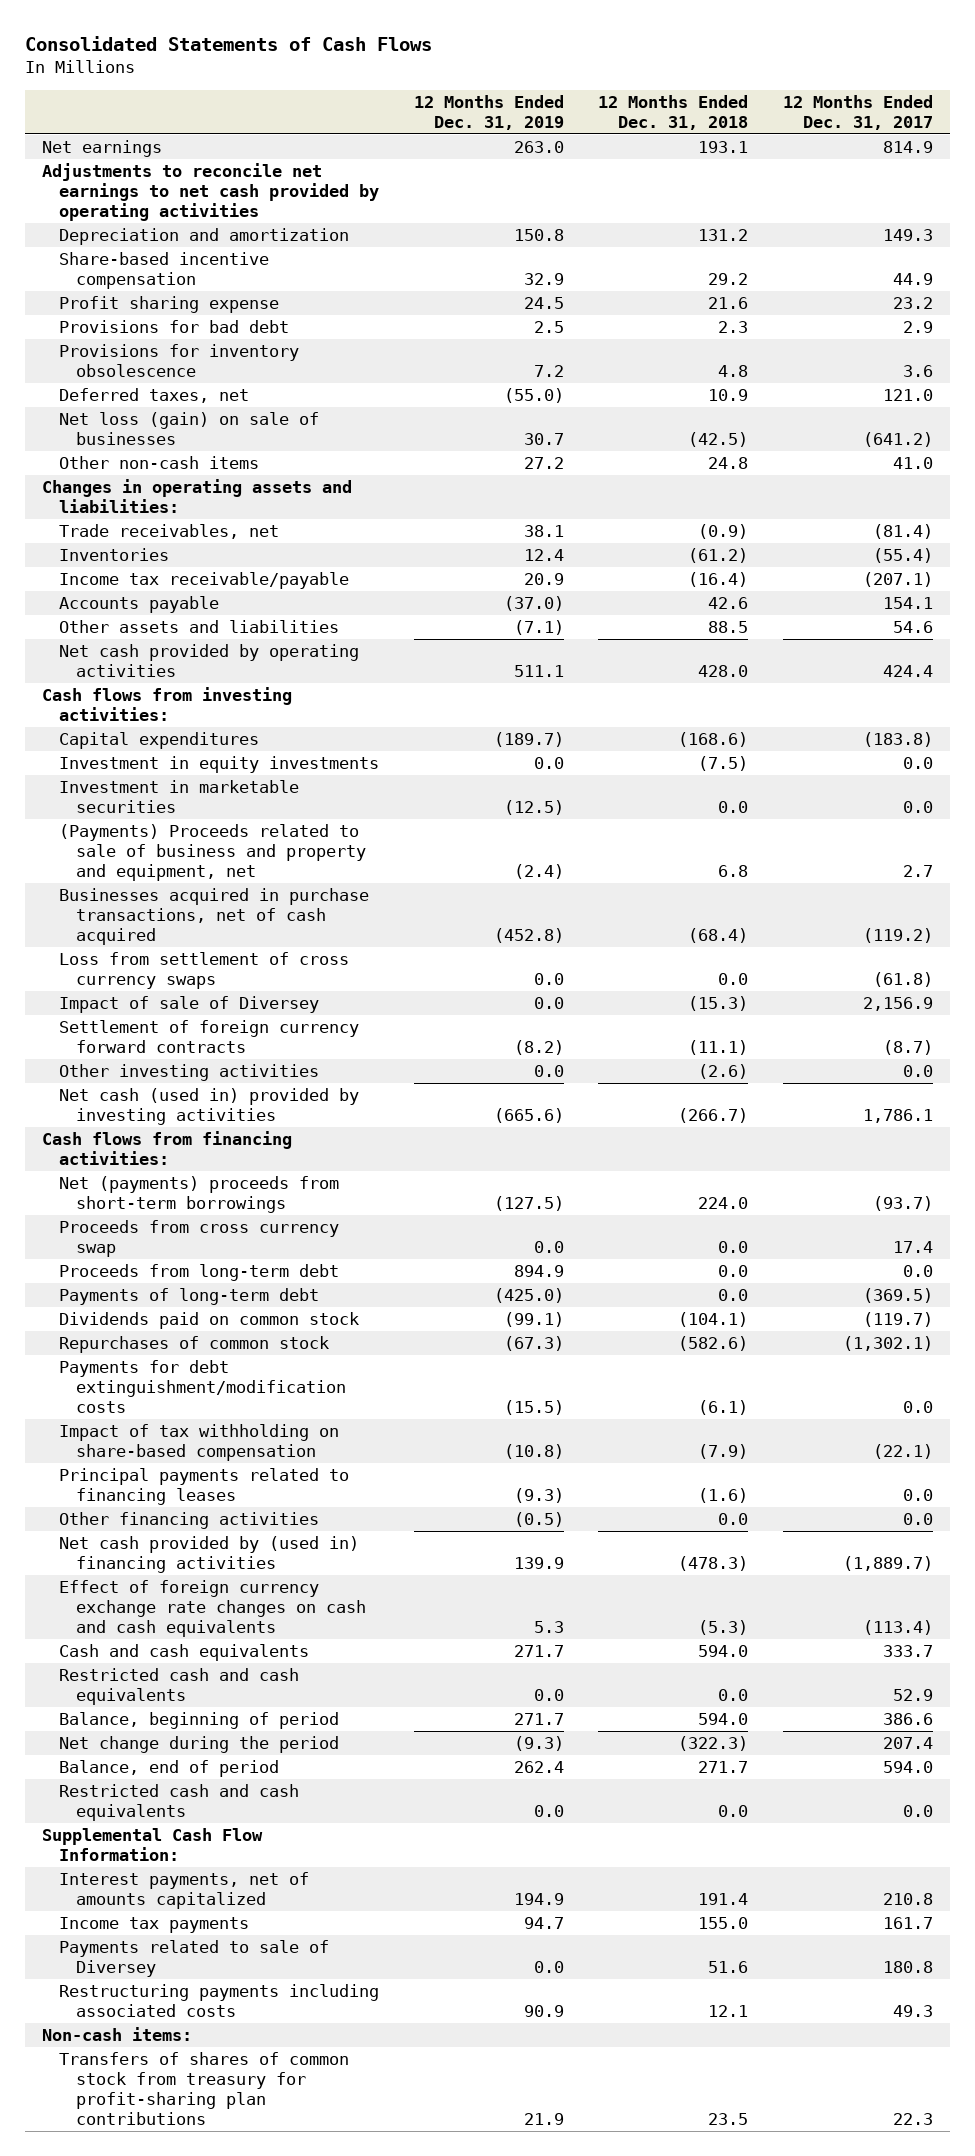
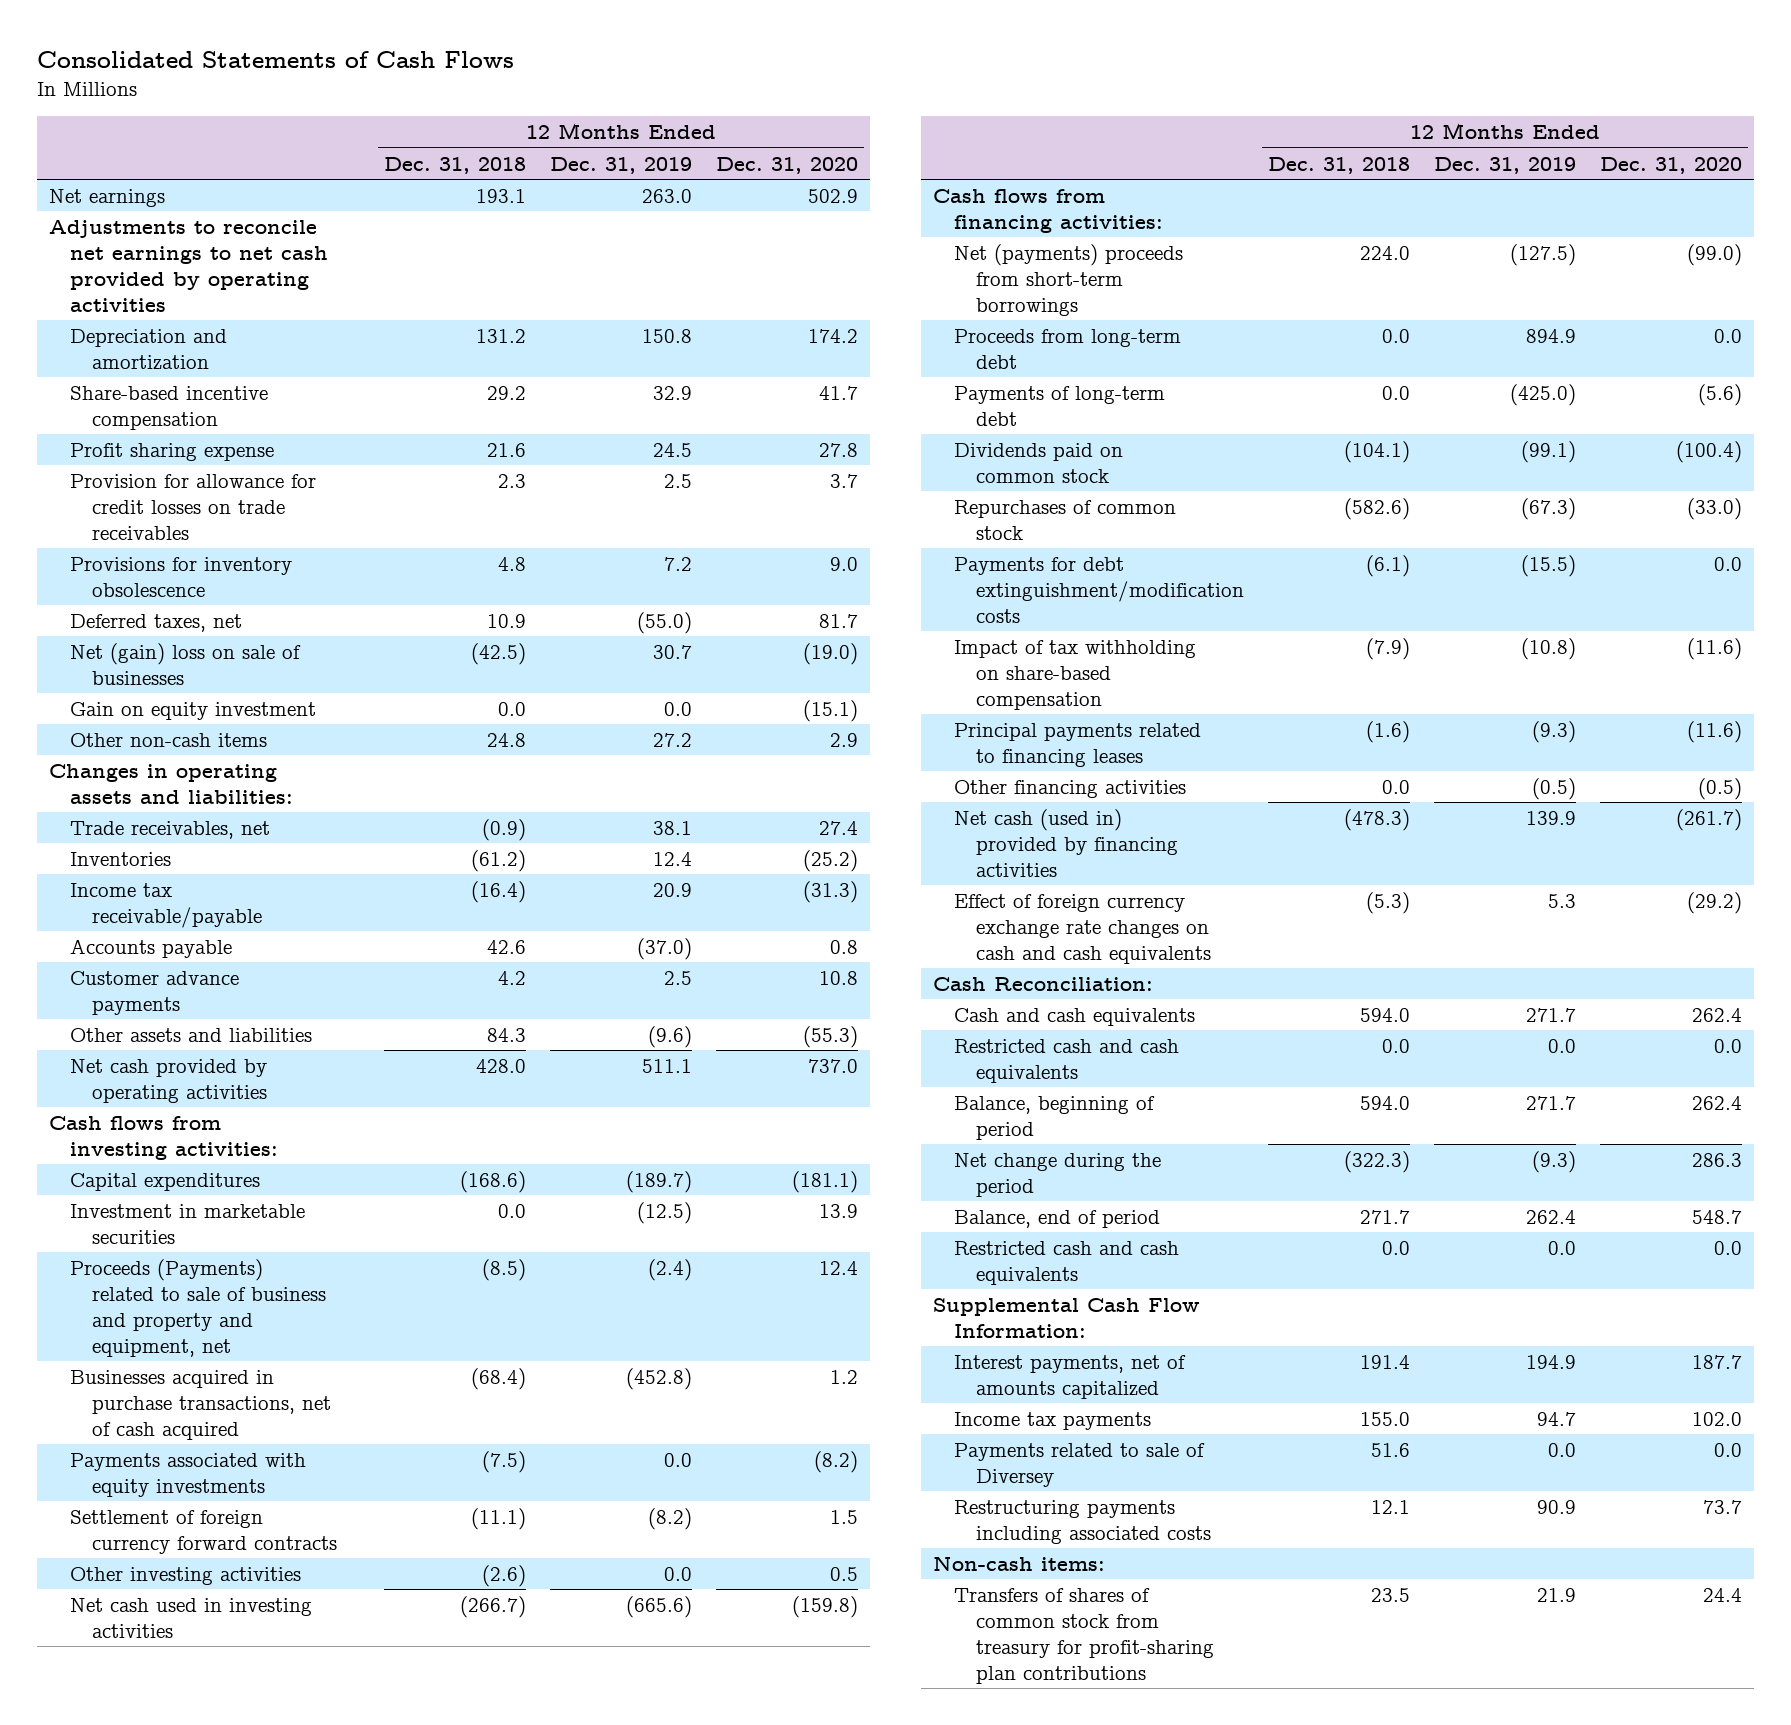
- | 12 Months Ended Dec. 31, 2019 | 12 Months Ended Dec. 31, 2018 | 12 Months Ended Dec. 31, 2017
+ | 12 Months Ended Dec. 31, 2018 | 12 Months Ended Dec. 31, 2019 | 12 Months Ended Dec. 31, 2020
- Provisions for bad debt | 2.5 | 2.3 | 2.9
+ Provision for allowance for credit losses on trade receivables | 2.3 | 2.5 | 3.7
- Net loss (gain) on sale of businesses | 30.7 | (42.5) | (641.2)
+ Net (gain) loss on sale of businesses | (42.5) | 30.7 | (19.0)
+ Gain on equity investment | 0.0 | 0.0 | (15.1)
- Other assets and liabilities | (7.1) | 88.5 | 54.6
+ Customer advance payments | 4.2 | 2.5 | 10.8
+ Other assets and liabilities | 84.3 | (9.6) | (55.3)
- Investment in equity investments | 0.0 | (7.5) | 0.0
- (Payments) Proceeds related to sale of business and property and equipment, net | (2.4) | 6.8 | 2.7
+ Proceeds (Payments) related to sale of business and property and equipment, net | (8.5) | (2.4) | 12.4
- Loss from settlement of cross currency swaps | 0.0 | 0.0 | (61.8)
- Impact of sale of Diversey | 0.0 | (15.3) | 2,156.9
+ Payments associated with equity investments | (7.5) | 0.0 | (8.2)
- Net cash (used in) provided by investing activities | (665.6) | (266.7) | 1,786.1
+ Net cash used in investing activities | (266.7) | (665.6) | (159.8)
- Proceeds from cross currency swap | 0.0 | 0.0 | 17.4
- Net cash provided by (used in) financing activities | 139.9 | (478.3) | (1,889.7)
+ Net cash (used in) provided by financing activities | (478.3) | 139.9 | (261.7)
+ Cash Reconciliation:

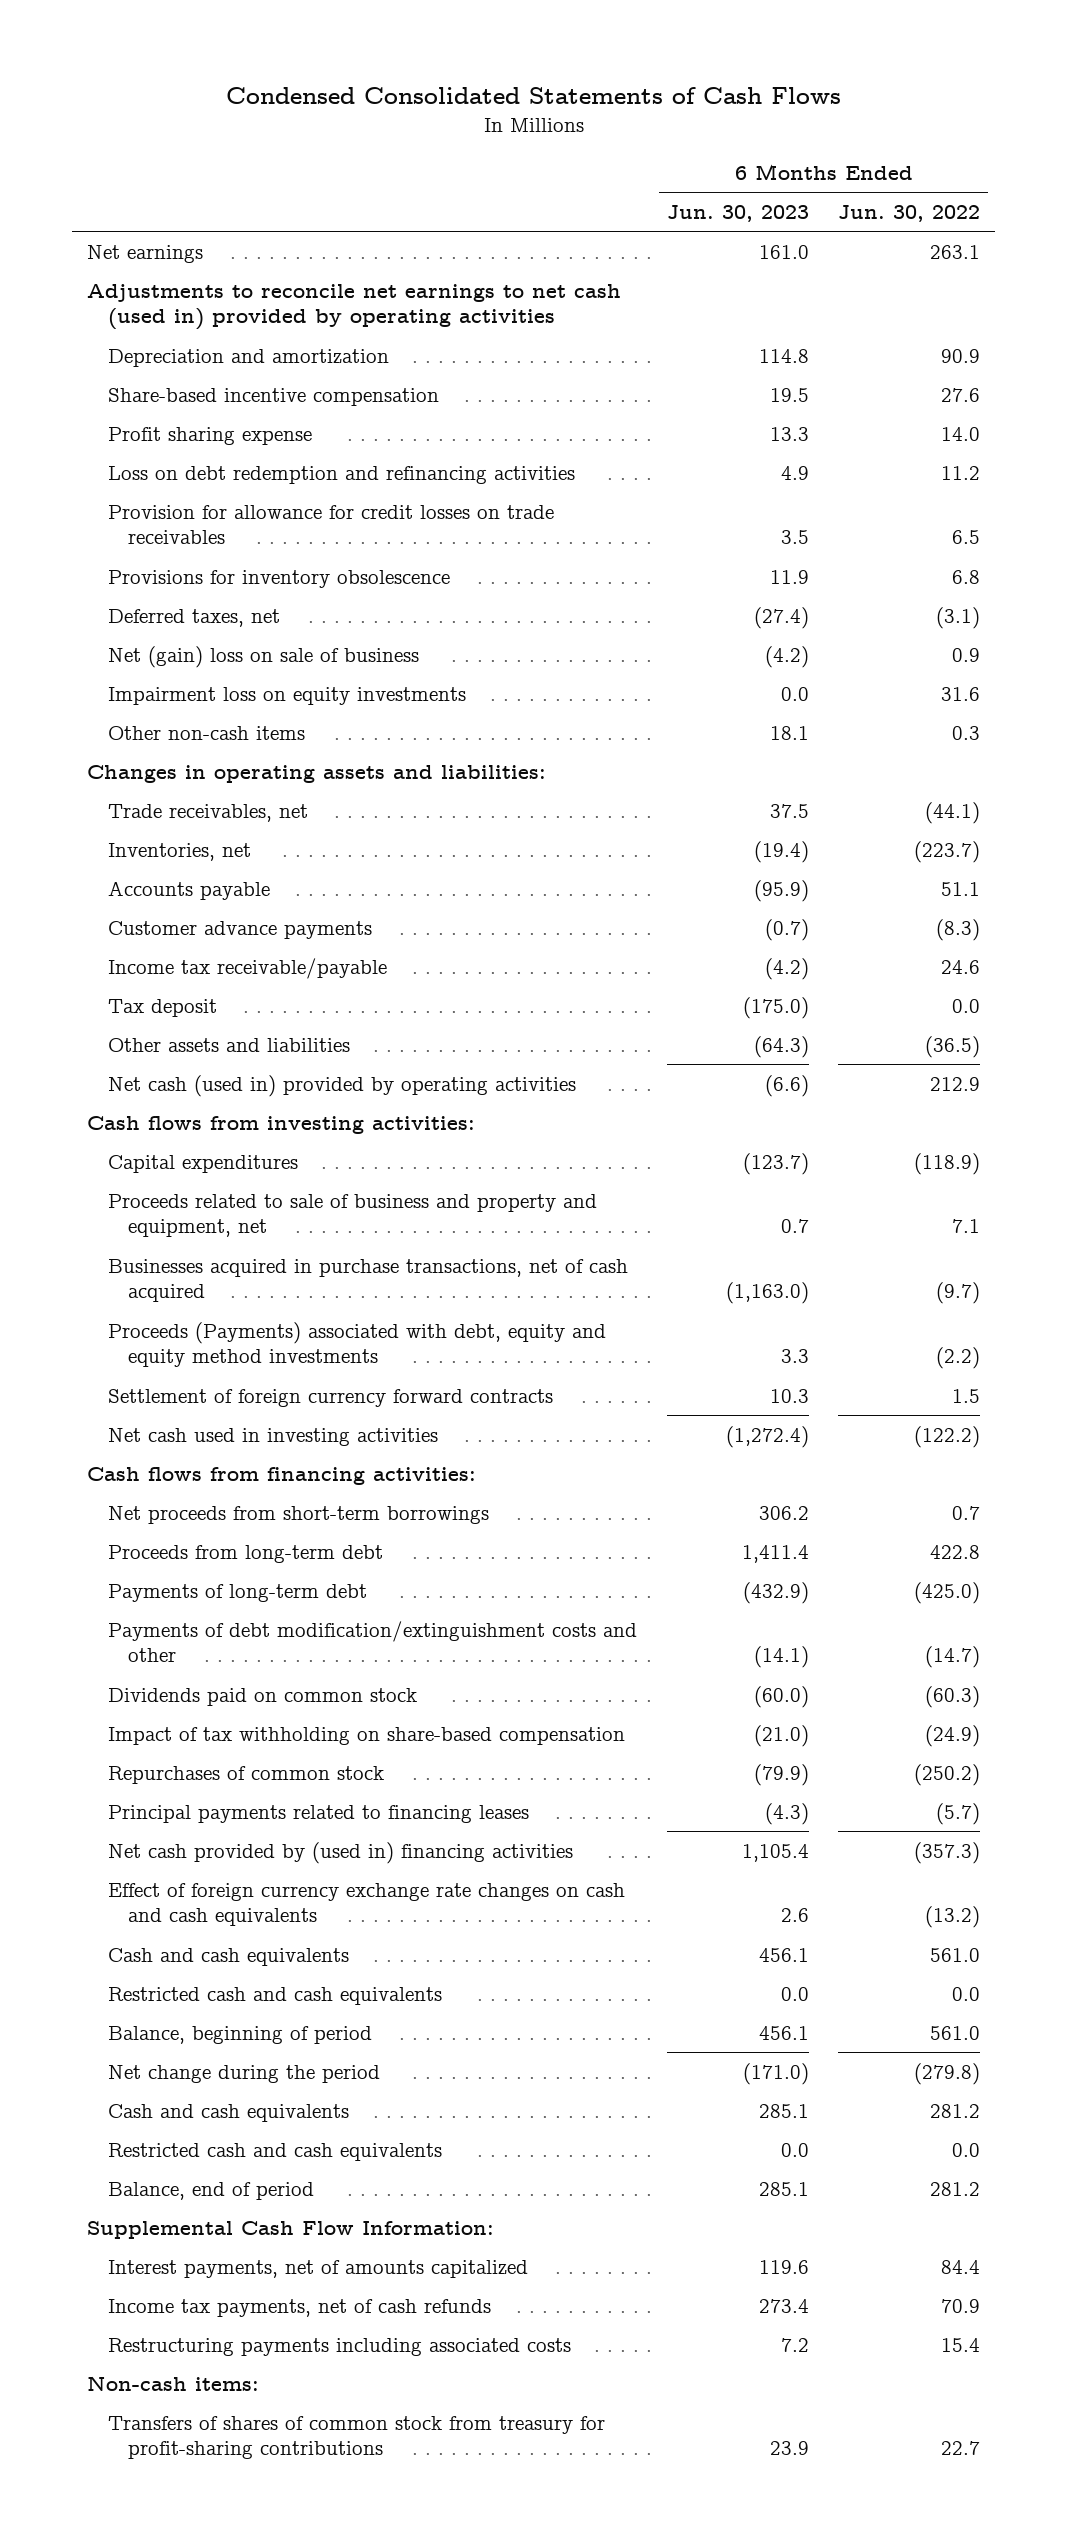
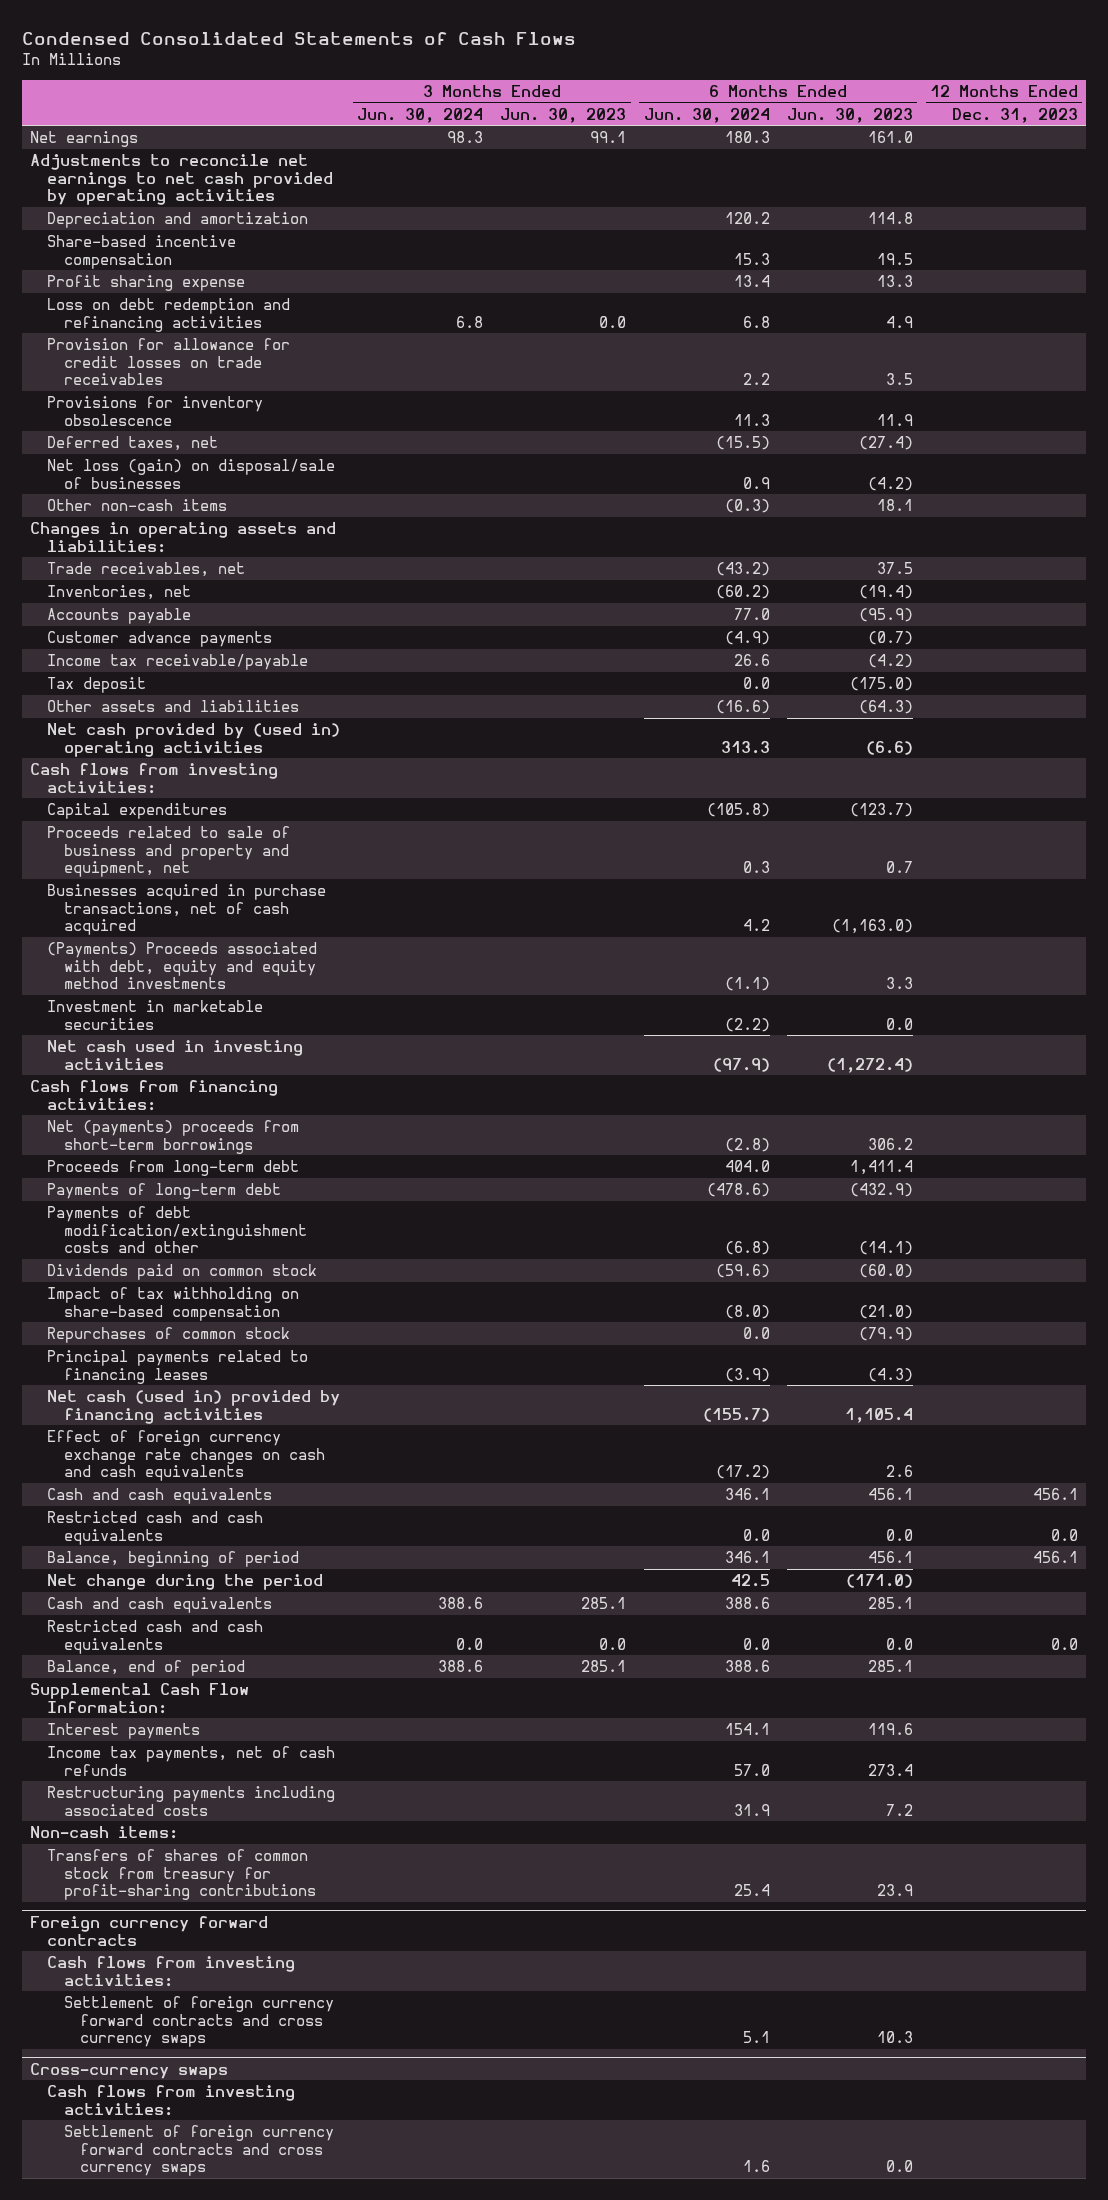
- | 6 Months Ended Jun. 30, 2023 | 6 Months Ended Jun. 30, 2022
+ | 3 Months Ended Jun. 30, 2024 | 3 Months Ended Jun. 30, 2023 | 6 Months Ended Jun. 30, 2024 | 6 Months Ended Jun. 30, 2023 | 12 Months Ended Dec. 31, 2023
- Adjustments to reconcile net earnings to net cash (used in) provided by operating activities
+ Adjustments to reconcile net earnings to net cash provided by operating activities
- Net (gain) loss on sale of business | (4.2) | 0.9
- Impairment loss on equity investments | 0.0 | 31.6
+ Net loss (gain) on disposal/sale of businesses | | | 0.9 | (4.2) |
- Net cash (used in) provided by operating activities | (6.6) | 212.9
+ Net cash provided by (used in) operating activities | | | 313.3 | (6.6) |
- Proceeds (Payments) associated with debt, equity and equity method investments | 3.3 | (2.2)
- Settlement of foreign currency forward contracts | 10.3 | 1.5
+ (Payments) Proceeds associated with debt, equity and equity method investments | | | (1.1) | 3.3 |
+ Investment in marketable securities | | | (2.2) | 0.0 |
- Net proceeds from short-term borrowings | 306.2 | 0.7
+ Net (payments) proceeds from short-term borrowings | | | (2.8) | 306.2 |
- Net cash provided by (used in) financing activities | 1,105.4 | (357.3)
+ Net cash (used in) provided by financing activities | | | (155.7) | 1,105.4 |
- Interest payments, net of amounts capitalized | 119.6 | 84.4
+ Interest payments | | | 154.1 | 119.6 |
+ Foreign currency forward contracts
+ Cash flows from investing activities:
+ Settlement of foreign currency forward contracts and cross currency swaps | | | 5.1 | 10.3 |
+ Cross-currency swaps
+ Cash flows from investing activities:
+ Settlement of foreign currency forward contracts and cross currency swaps | | | 1.6 | 0.0 |

